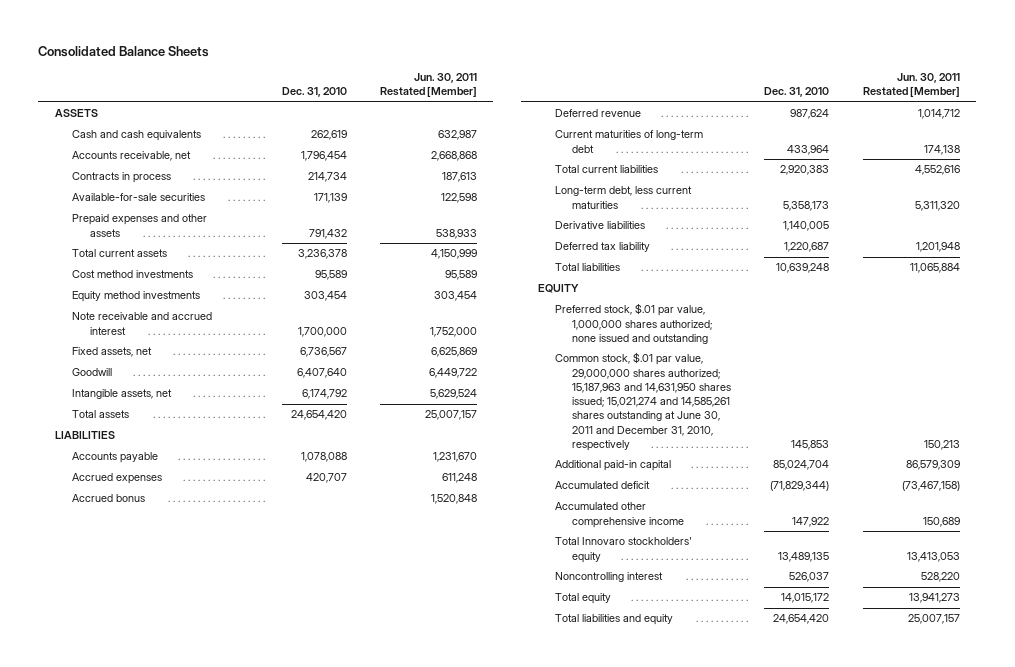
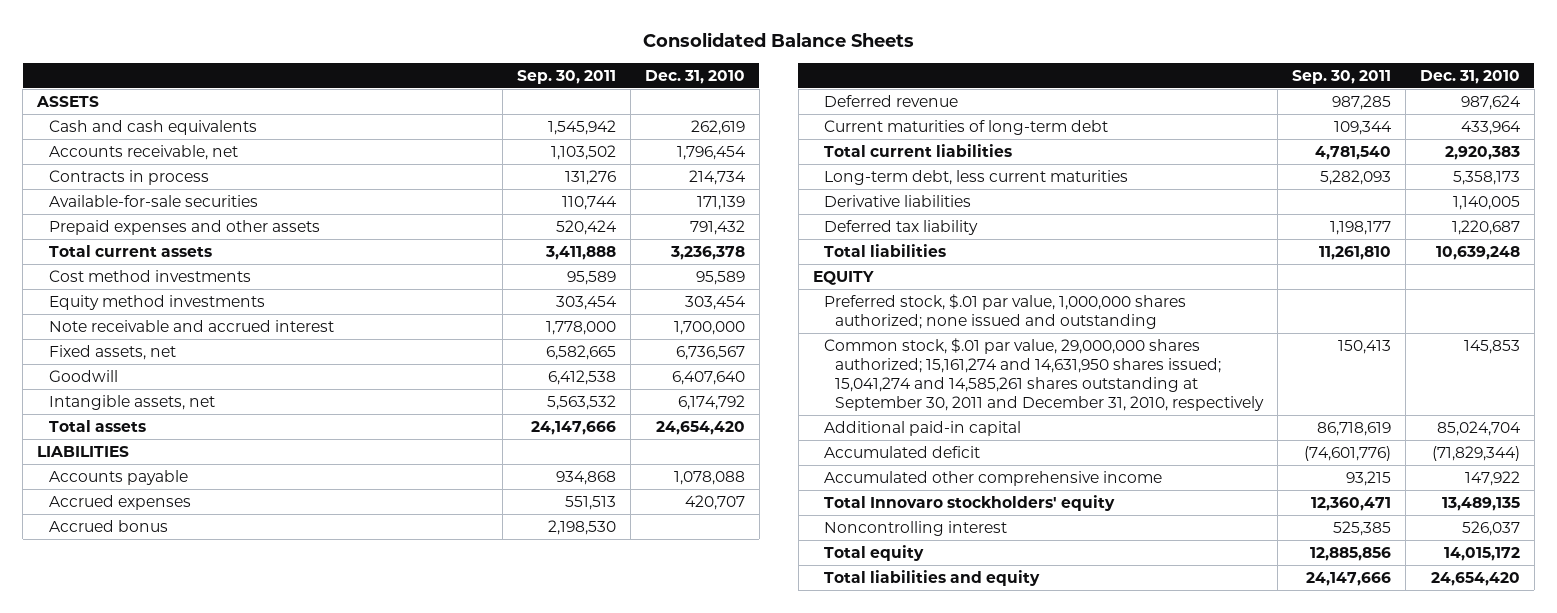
- | Dec. 31, 2010 | Jun. 30, 2011 Restated [Member]
+ | Sep. 30, 2011 | Dec. 31, 2010
- Common stock, $.01 par value, 29,000,000 shares authorized; 15,187,963 and 14,631,950 shares issued; 15,021,274 and 14,585,261 shares outstanding at June 30, 2011 and December 31, 2010, respectively | 145,853 | 150,213
+ Common stock, $.01 par value, 29,000,000 shares authorized; 15,161,274 and 14,631,950 shares issued; 15,041,274 and 14,585,261 shares outstanding at September 30, 2011 and December 31, 2010, respectively | 150,413 | 145,853

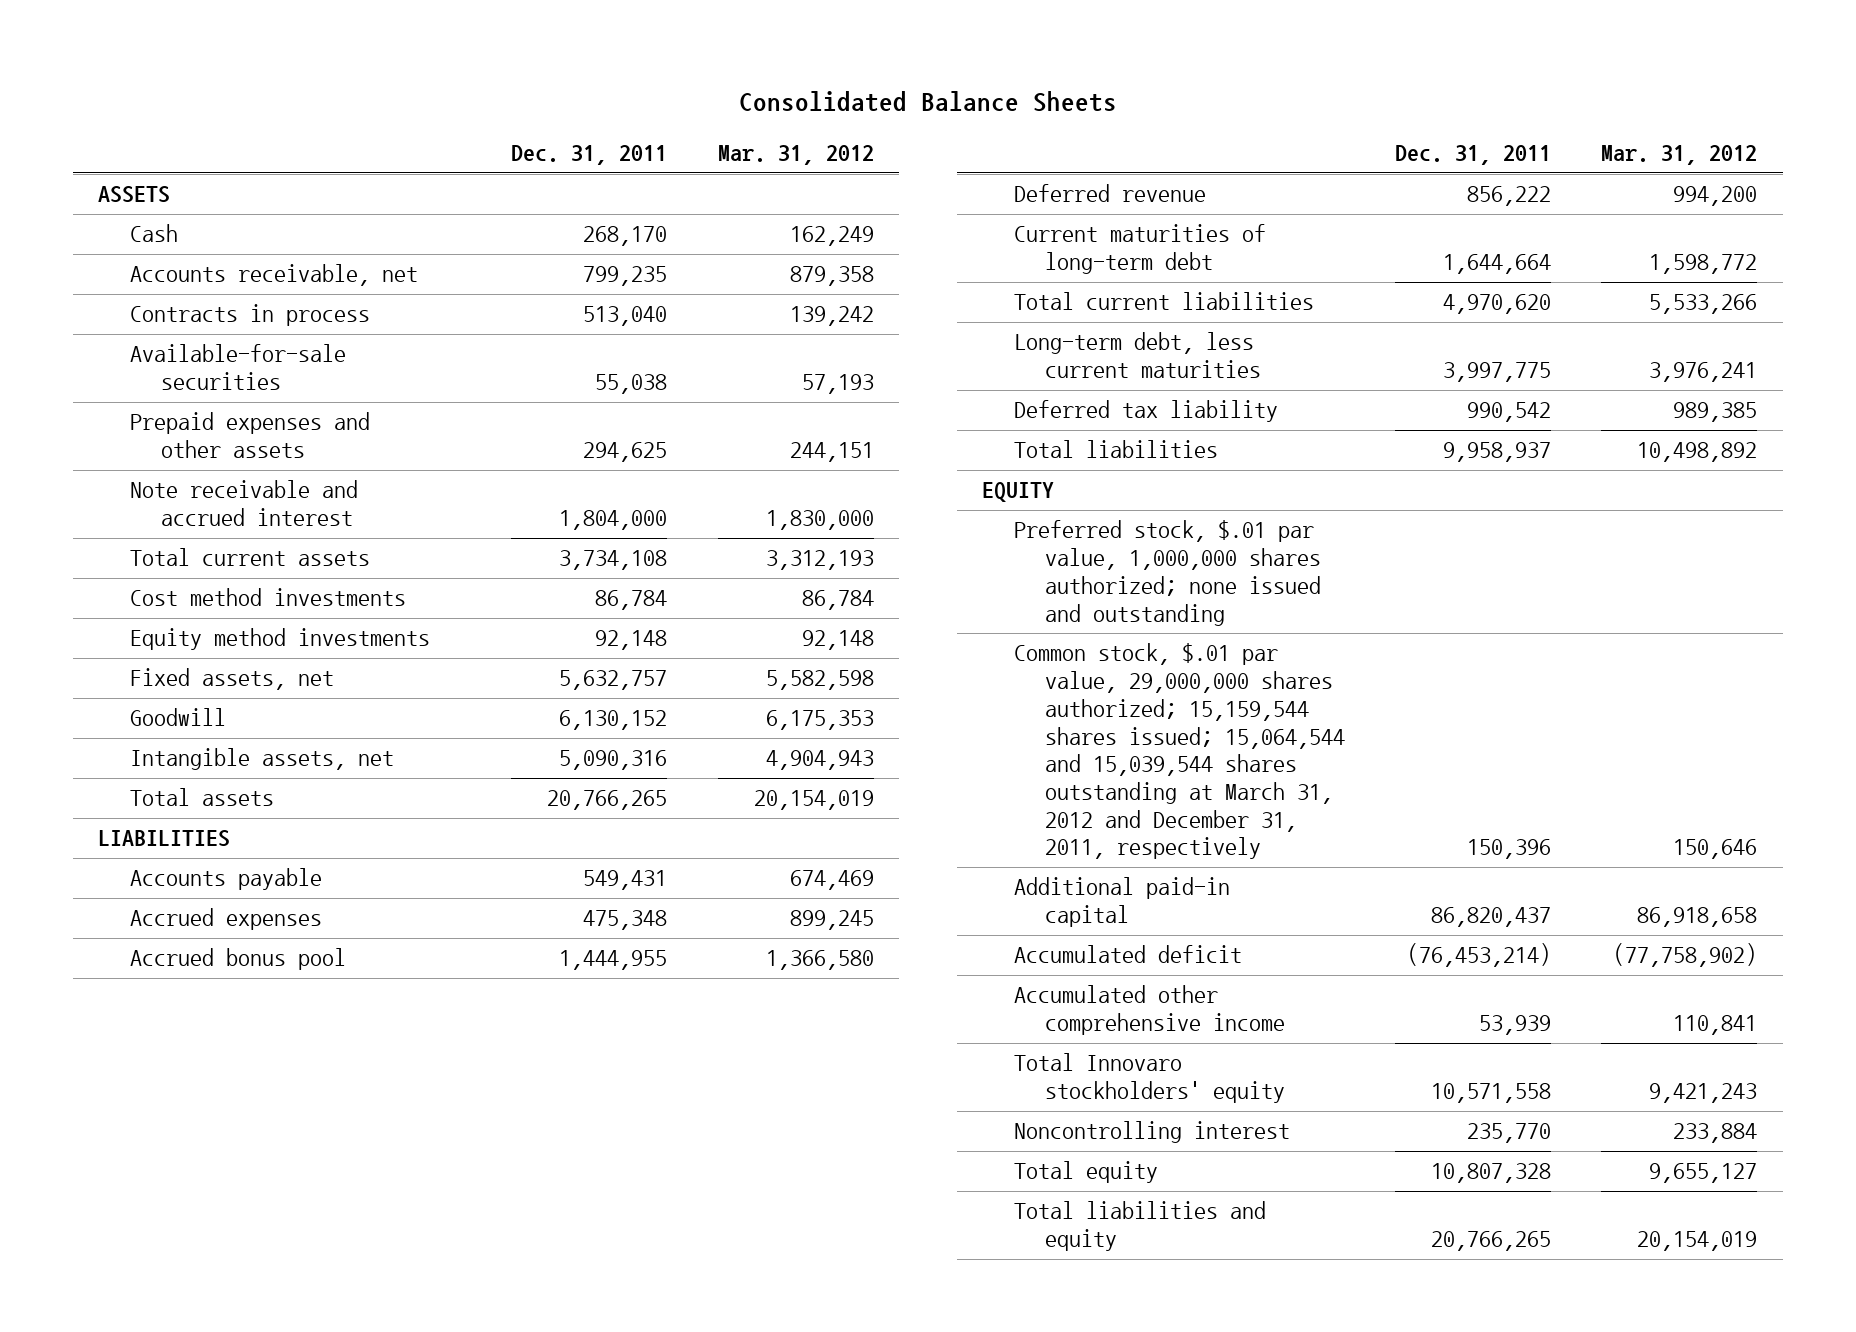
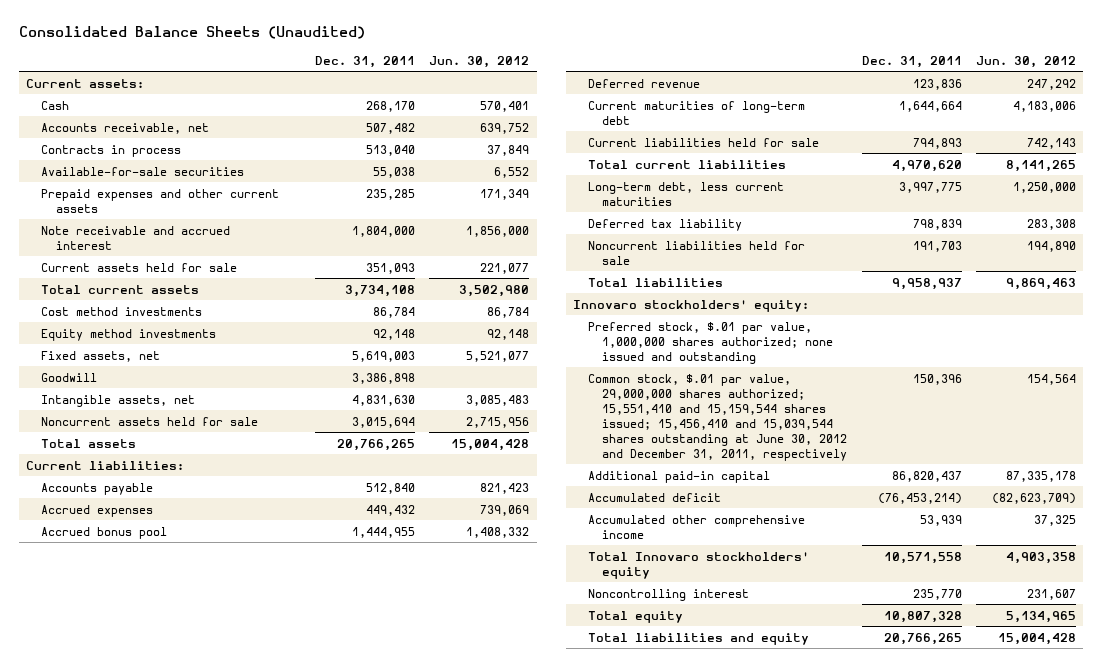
- Consolidated Balance Sheets
+ Consolidated Balance Sheets (Unaudited)
- | Dec. 31, 2011 | Mar. 31, 2012
+ | Dec. 31, 2011 | Jun. 30, 2012
- ASSETS
+ Current assets:
- Accounts receivable, net | 799,235 | 879,358
+ Accounts receivable, net | 507,482 | 639,752
- Prepaid expenses and other assets | 294,625 | 244,151
+ Prepaid expenses and other current assets | 235,285 | 171,349
+ Current assets held for sale | 351,093 | 221,077
- Fixed assets, net | 5,632,757 | 5,582,598
- Goodwill | 6,130,152 | 6,175,353
- Intangible assets, net | 5,090,316 | 4,904,943
+ Fixed assets, net | 5,619,003 | 5,521,077
+ Goodwill | 3,386,898 |
+ Intangible assets, net | 4,831,630 | 3,085,483
+ Noncurrent assets held for sale | 3,015,694 | 2,715,956
- LIABILITIES
- Accounts payable | 549,431 | 674,469
- Accrued expenses | 475,348 | 899,245
+ Current liabilities:
+ Accounts payable | 512,840 | 821,423
+ Accrued expenses | 449,432 | 739,069
- Deferred revenue | 856,222 | 994,200
+ Deferred revenue | 123,836 | 247,292
+ Current liabilities held for sale | 794,893 | 742,143
- Deferred tax liability | 990,542 | 989,385
+ Deferred tax liability | 798,839 | 283,308
+ Noncurrent liabilities held for sale | 191,703 | 194,890
- EQUITY
+ Innovaro stockholders' equity:
- Common stock, $.01 par value, 29,000,000 shares authorized; 15,159,544 shares issued; 15,064,544 and 15,039,544 shares outstanding at March 31, 2012 and December 31, 2011, respectively | 150,396 | 150,646
+ Common stock, $.01 par value, 29,000,000 shares authorized; 15,551,410 and 15,159,544 shares issued; 15,456,410 and 15,039,544 shares outstanding at June 30, 2012 and December 31, 2011, respectively | 150,396 | 154,564

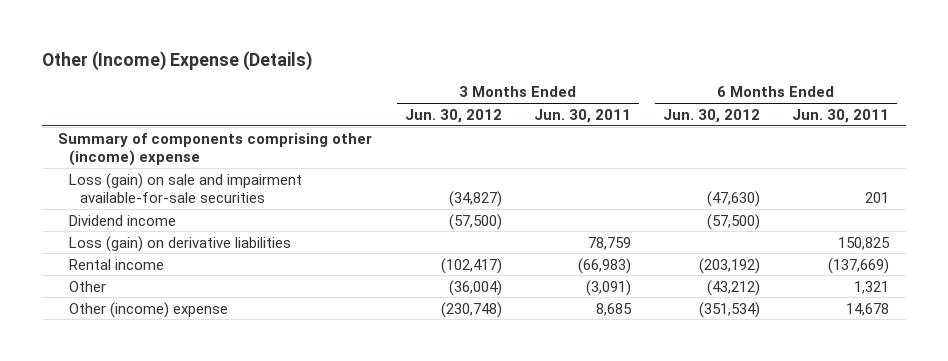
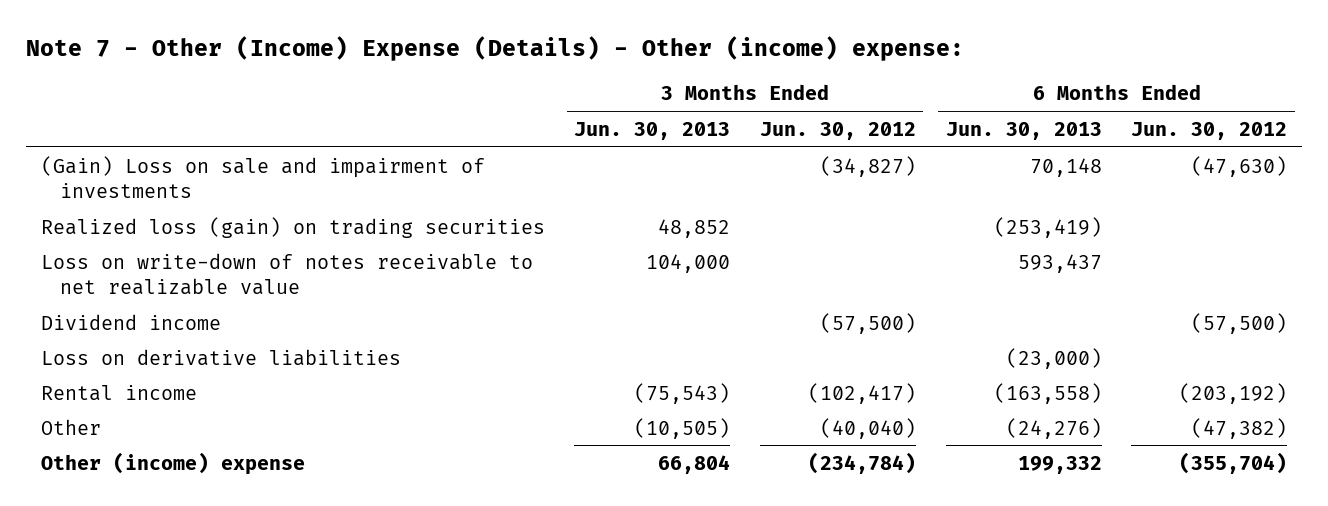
- Other (Income) Expense (Details)
+ Note 7 - Other (Income) Expense (Details) - Other (income) expense:
- | 3 Months Ended Jun. 30, 2012 | 3 Months Ended Jun. 30, 2011 | 6 Months Ended Jun. 30, 2012 | 6 Months Ended Jun. 30, 2011
+ | 3 Months Ended Jun. 30, 2013 | 3 Months Ended Jun. 30, 2012 | 6 Months Ended Jun. 30, 2013 | 6 Months Ended Jun. 30, 2012
- Summary of components comprising other (income) expense
- Loss (gain) on sale and impairment available-for-sale securities | (34,827) | | (47,630) | 201
+ (Gain) Loss on sale and impairment of investments | | (34,827) | 70,148 | (47,630)
+ Realized loss (gain) on trading securities | 48,852 | | (253,419) |
+ Loss on write-down of notes receivable to net realizable value | 104,000 | | 593,437 |
- Loss (gain) on derivative liabilities | | 78,759 | | 150,825
+ Loss on derivative liabilities | | | (23,000) |
- Other | (36,004) | (3,091) | (43,212) | 1,321
- Other (income) expense | (230,748) | 8,685 | (351,534) | 14,678
+ Other | (10,505) | (40,040) | (24,276) | (47,382)
+ Other (income) expense | 66,804 | (234,784) | 199,332 | (355,704)

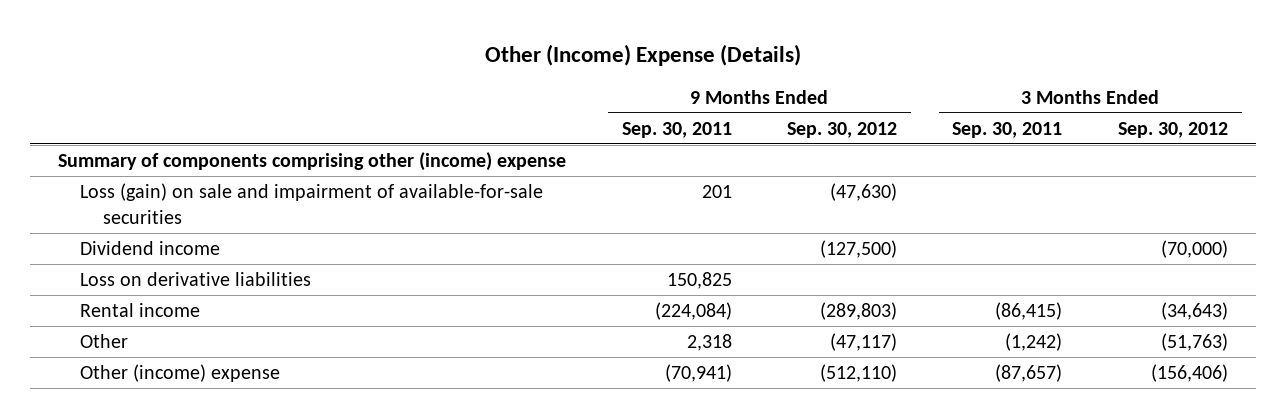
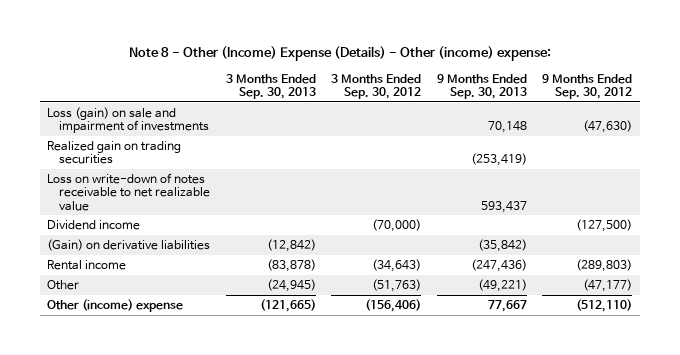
- Other (Income) Expense (Details)
+ Note 8 - Other (Income) Expense (Details) - Other (income) expense:
- | 9 Months Ended Sep. 30, 2011 | 9 Months Ended Sep. 30, 2012 | 3 Months Ended Sep. 30, 2011 | 3 Months Ended Sep. 30, 2012
+ | 3 Months Ended Sep. 30, 2013 | 3 Months Ended Sep. 30, 2012 | 9 Months Ended Sep. 30, 2013 | 9 Months Ended Sep. 30, 2012
- Summary of components comprising other (income) expense
- Loss (gain) on sale and impairment of available-for-sale securities | 201 | (47,630) | |
+ Loss (gain) on sale and impairment of investments | | | 70,148 | (47,630)
+ Realized gain on trading securities | | | (253,419) |
+ Loss on write-down of notes receivable to net realizable value | | | 593,437 |
- Loss on derivative liabilities | 150,825 | | |
+ (Gain) on derivative liabilities | (12,842) | | (35,842) |
- Other | 2,318 | (47,117) | (1,242) | (51,763)
+ Other | (24,945) | (51,763) | (49,221) | (47,177)

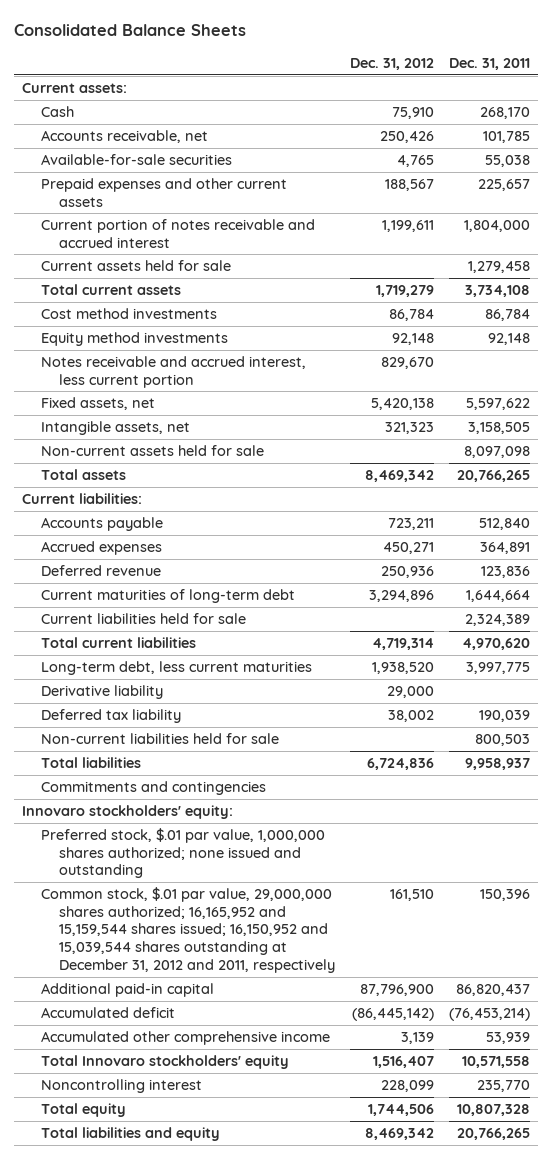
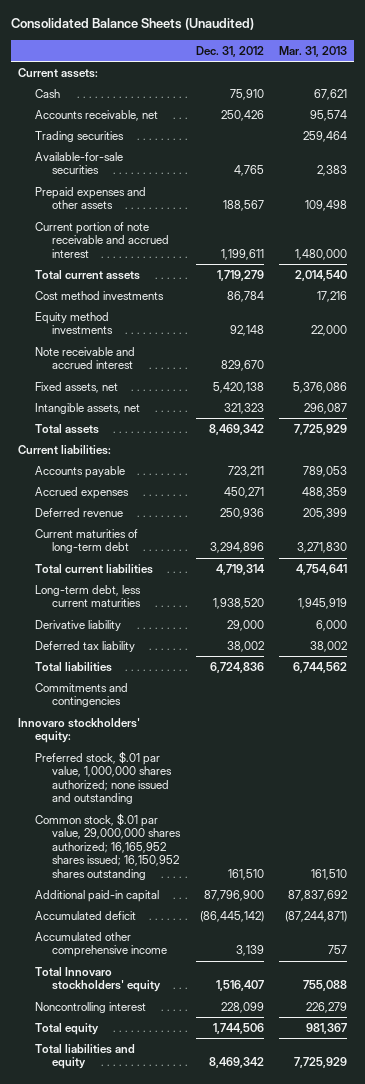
- Consolidated Balance Sheets
+ Consolidated Balance Sheets (Unaudited)
- | Dec. 31, 2012 | Dec. 31, 2011
+ | Dec. 31, 2012 | Mar. 31, 2013
+ Trading securities | | 259,464
- Prepaid expenses and other current assets | 188,567 | 225,657
- Current portion of notes receivable and accrued interest | 1,199,611 | 1,804,000
- Current assets held for sale | | 1,279,458
+ Prepaid expenses and other assets | 188,567 | 109,498
+ Current portion of note receivable and accrued interest | 1,199,611 | 1,480,000
- Notes receivable and accrued interest, less current portion | 829,670 |
+ Note receivable and accrued interest | 829,670 |
- Non-current assets held for sale | | 8,097,098
- Current liabilities held for sale | | 2,324,389
- Non-current liabilities held for sale | | 800,503
- Common stock, $.01 par value, 29,000,000 shares authorized; 16,165,952 and 15,159,544 shares issued; 16,150,952 and 15,039,544 shares outstanding at December 31, 2012 and 2011, respectively | 161,510 | 150,396
+ Common stock, $.01 par value, 29,000,000 shares authorized; 16,165,952 shares issued; 16,150,952 shares outstanding | 161,510 | 161,510

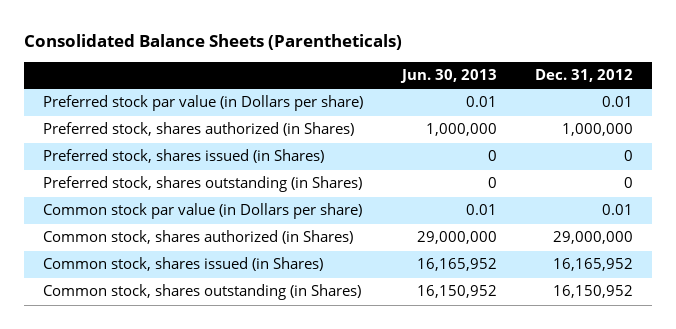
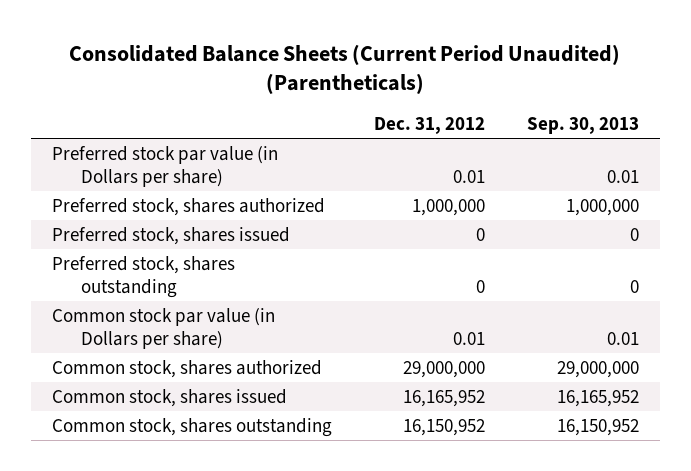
- Consolidated Balance Sheets (Parentheticals)
+ Consolidated Balance Sheets (Current Period Unaudited) (Parentheticals)
- | Jun. 30, 2013 | Dec. 31, 2012
+ | Dec. 31, 2012 | Sep. 30, 2013
- Preferred stock, shares authorized (in Shares) | 1,000,000 | 1,000,000
- Preferred stock, shares issued (in Shares) | 0 | 0
- Preferred stock, shares outstanding (in Shares) | 0 | 0
+ Preferred stock, shares authorized | 1,000,000 | 1,000,000
+ Preferred stock, shares issued | 0 | 0
+ Preferred stock, shares outstanding | 0 | 0
- Common stock, shares authorized (in Shares) | 29,000,000 | 29,000,000
- Common stock, shares issued (in Shares) | 16,165,952 | 16,165,952
- Common stock, shares outstanding (in Shares) | 16,150,952 | 16,150,952
+ Common stock, shares authorized | 29,000,000 | 29,000,000
+ Common stock, shares issued | 16,165,952 | 16,165,952
+ Common stock, shares outstanding | 16,150,952 | 16,150,952

